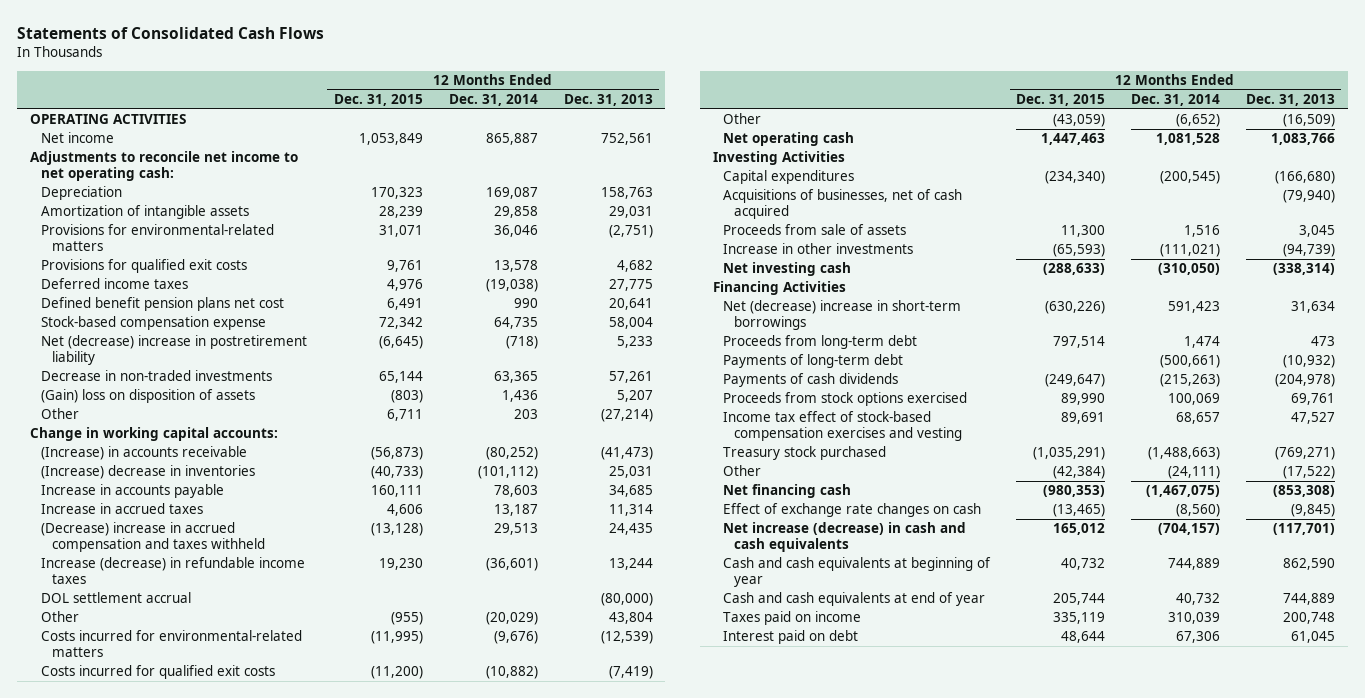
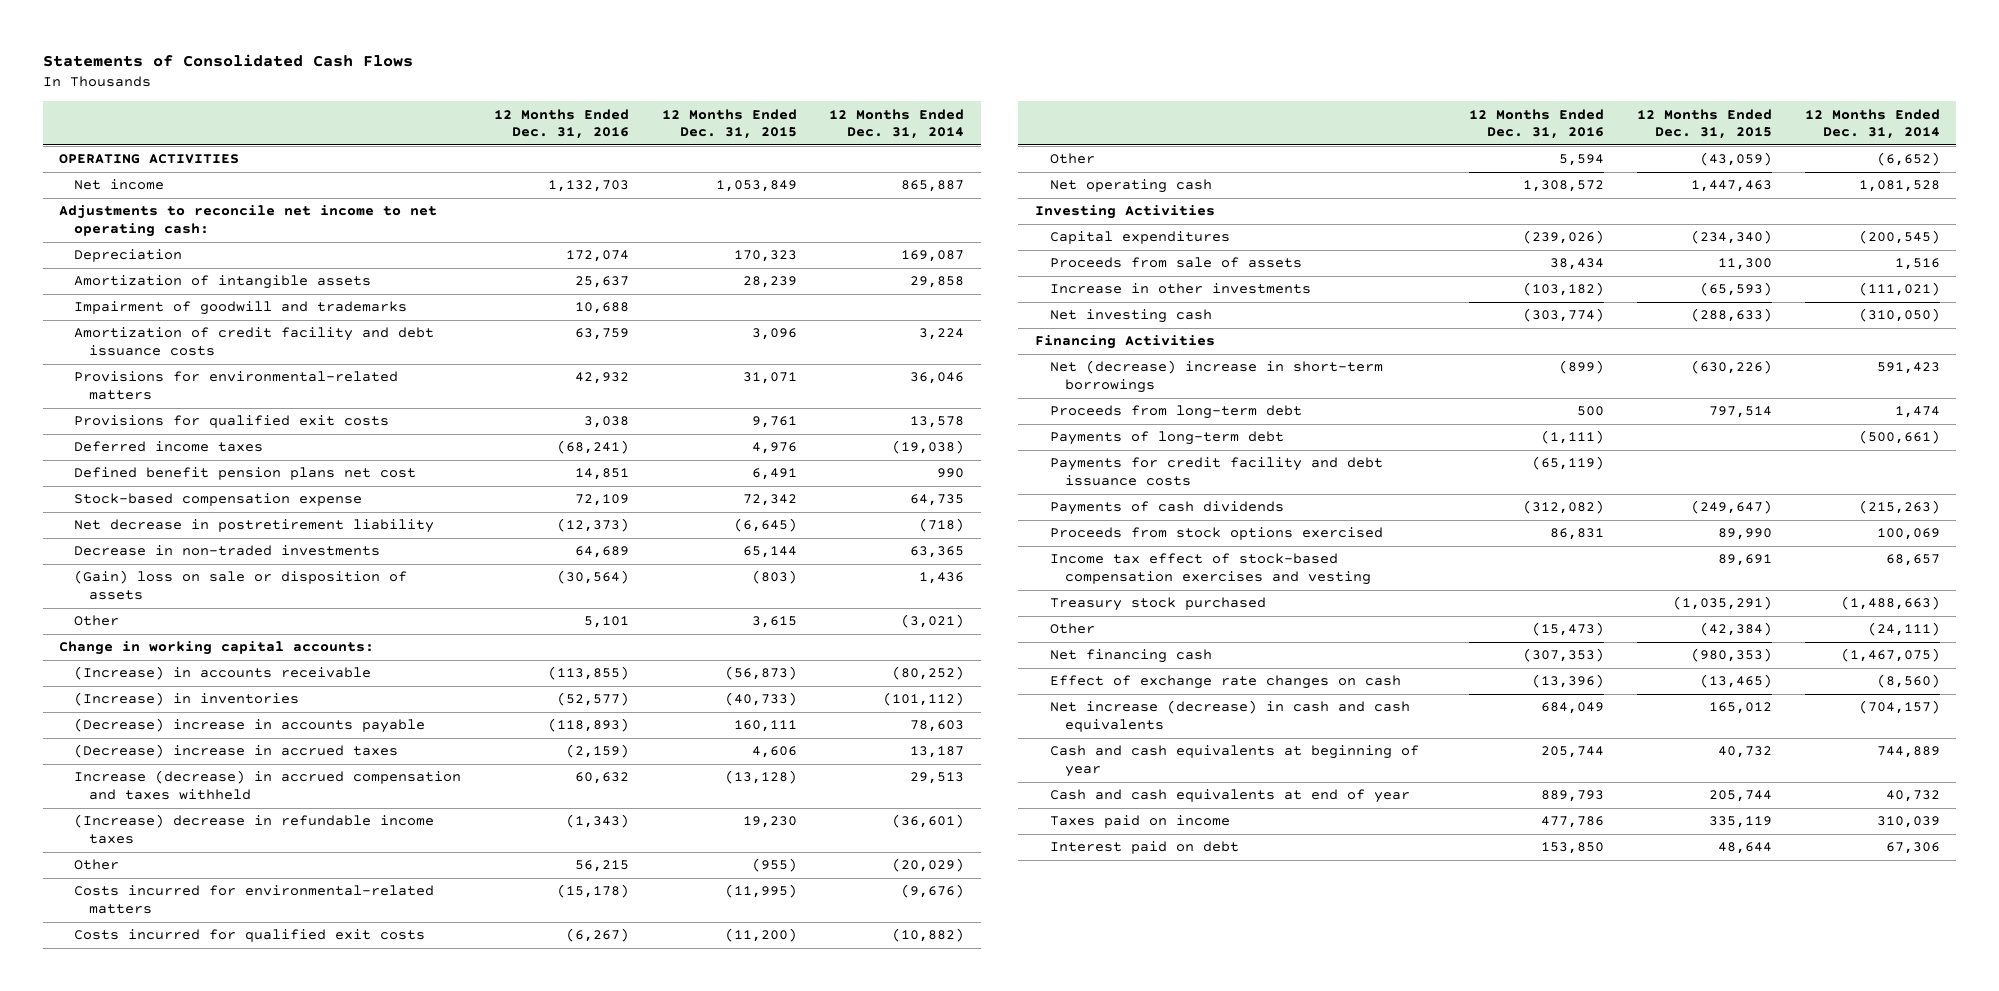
- | 12 Months Ended Dec. 31, 2015 | 12 Months Ended Dec. 31, 2014 | 12 Months Ended Dec. 31, 2013
+ | 12 Months Ended Dec. 31, 2016 | 12 Months Ended Dec. 31, 2015 | 12 Months Ended Dec. 31, 2014
+ Impairment of goodwill and trademarks | 10,688 | |
+ Amortization of credit facility and debt issuance costs | 63,759 | 3,096 | 3,224
- Net (decrease) increase in postretirement liability | (6,645) | (718) | 5,233
+ Net decrease in postretirement liability | (12,373) | (6,645) | (718)
- (Gain) loss on disposition of assets | (803) | 1,436 | 5,207
- Other | 6,711 | 203 | (27,214)
+ (Gain) loss on sale or disposition of assets | (30,564) | (803) | 1,436
+ Other | 5,101 | 3,615 | (3,021)
- (Increase) decrease in inventories | (40,733) | (101,112) | 25,031
- Increase in accounts payable | 160,111 | 78,603 | 34,685
- Increase in accrued taxes | 4,606 | 13,187 | 11,314
- (Decrease) increase in accrued compensation and taxes withheld | (13,128) | 29,513 | 24,435
- Increase (decrease) in refundable income taxes | 19,230 | (36,601) | 13,244
- DOL settlement accrual | | | (80,000)
+ (Increase) in inventories | (52,577) | (40,733) | (101,112)
+ (Decrease) increase in accounts payable | (118,893) | 160,111 | 78,603
+ (Decrease) increase in accrued taxes | (2,159) | 4,606 | 13,187
+ Increase (decrease) in accrued compensation and taxes withheld | 60,632 | (13,128) | 29,513
+ (Increase) decrease in refundable income taxes | (1,343) | 19,230 | (36,601)
- Acquisitions of businesses, net of cash acquired | | | (79,940)
+ Payments for credit facility and debt issuance costs | (65,119) | |

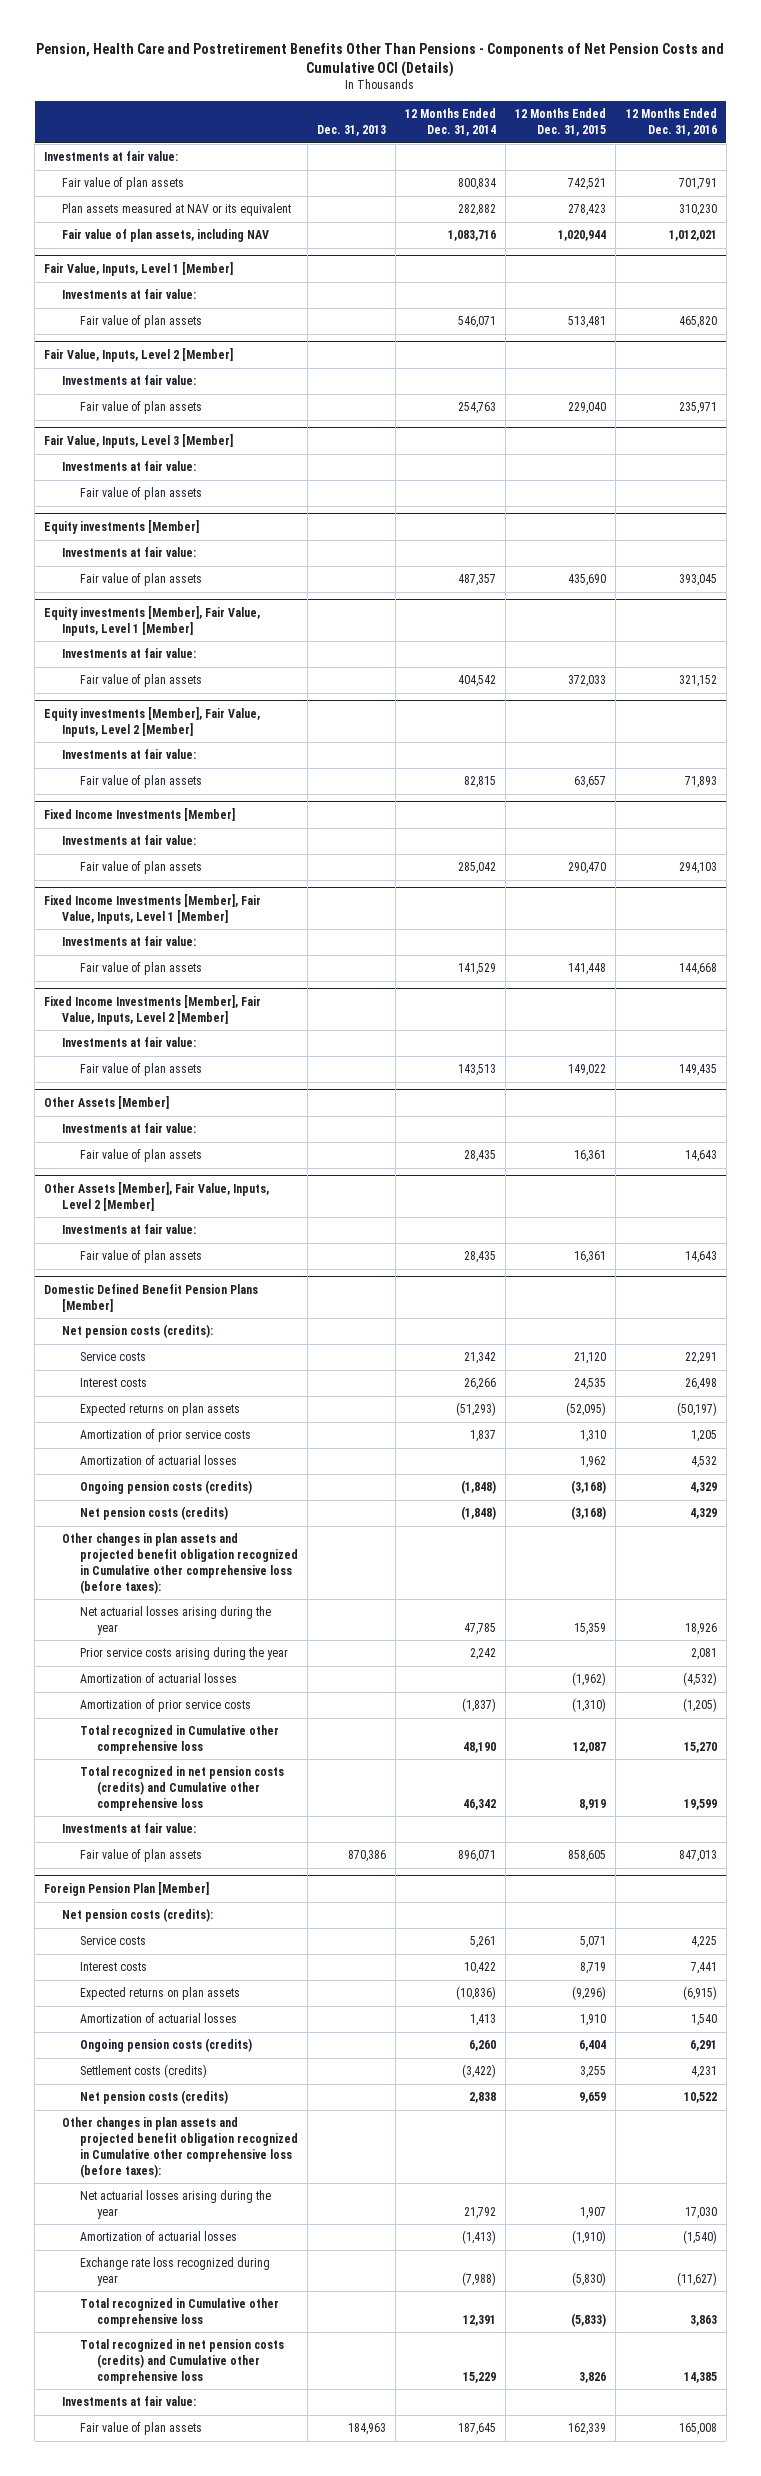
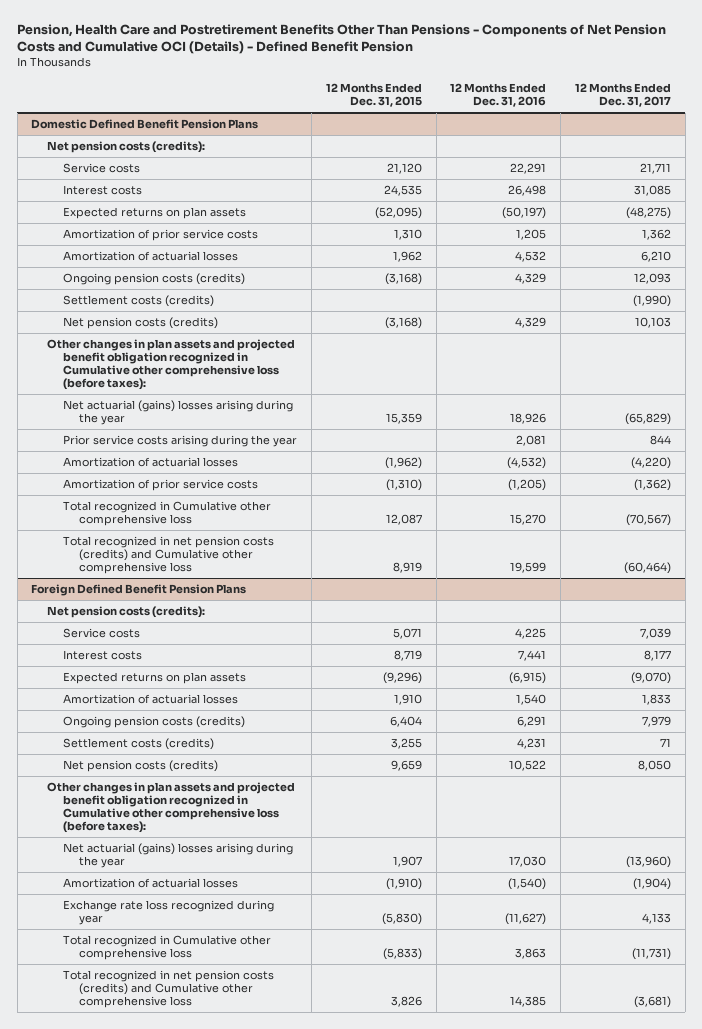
- Pension, Health Care and Postretirement Benefits Other Than Pensions - Components of Net Pension Costs and Cumulative OCI (Details)
+ Pension, Health Care and Postretirement Benefits Other Than Pensions - Components of Net Pension Costs and Cumulative OCI (Details) - Defined Benefit Pension
- | Dec. 31, 2013 | 12 Months Ended Dec. 31, 2014 | 12 Months Ended Dec. 31, 2015 | 12 Months Ended Dec. 31, 2016
+ | 12 Months Ended Dec. 31, 2015 | 12 Months Ended Dec. 31, 2016 | 12 Months Ended Dec. 31, 2017
- Investments at fair value:
- Fair value of plan assets | | 800,834 | 742,521 | 701,791
- Plan assets measured at NAV or its equivalent | | 282,882 | 278,423 | 310,230
- Fair value of plan assets, including NAV | | 1,083,716 | 1,020,944 | 1,012,021
- Fair Value, Inputs, Level 1 [Member]
- Investments at fair value:
- Fair value of plan assets | | 546,071 | 513,481 | 465,820
- Fair Value, Inputs, Level 2 [Member]
- Investments at fair value:
- Fair value of plan assets | | 254,763 | 229,040 | 235,971
- Fair Value, Inputs, Level 3 [Member]
- Investments at fair value:
- Fair value of plan assets
- Equity investments [Member]
- Investments at fair value:
- Fair value of plan assets | | 487,357 | 435,690 | 393,045
- Equity investments [Member], Fair Value, Inputs, Level 1 [Member]
- Investments at fair value:
- Fair value of plan assets | | 404,542 | 372,033 | 321,152
- Equity investments [Member], Fair Value, Inputs, Level 2 [Member]
- Investments at fair value:
- Fair value of plan assets | | 82,815 | 63,657 | 71,893
- Fixed Income Investments [Member]
- Investments at fair value:
- Fair value of plan assets | | 285,042 | 290,470 | 294,103
- Fixed Income Investments [Member], Fair Value, Inputs, Level 1 [Member]
- Investments at fair value:
- Fair value of plan assets | | 141,529 | 141,448 | 144,668
- Fixed Income Investments [Member], Fair Value, Inputs, Level 2 [Member]
- Investments at fair value:
- Fair value of plan assets | | 143,513 | 149,022 | 149,435
- Other Assets [Member]
- Investments at fair value:
- Fair value of plan assets | | 28,435 | 16,361 | 14,643
- Other Assets [Member], Fair Value, Inputs, Level 2 [Member]
- Investments at fair value:
- Fair value of plan assets | | 28,435 | 16,361 | 14,643
- Domestic Defined Benefit Pension Plans [Member]
+ Domestic Defined Benefit Pension Plans
+ Settlement costs (credits) | | | (1,990)
- Net actuarial losses arising during the year | | 47,785 | 15,359 | 18,926
+ Net actuarial (gains) losses arising during the year | 15,359 | 18,926 | (65,829)
- Investments at fair value:
- Fair value of plan assets | 870,386 | 896,071 | 858,605 | 847,013
- Foreign Pension Plan [Member]
+ Foreign Defined Benefit Pension Plans
- Net actuarial losses arising during the year | | 21,792 | 1,907 | 17,030
+ Net actuarial (gains) losses arising during the year | 1,907 | 17,030 | (13,960)
- Investments at fair value:
- Fair value of plan assets | 184,963 | 187,645 | 162,339 | 165,008

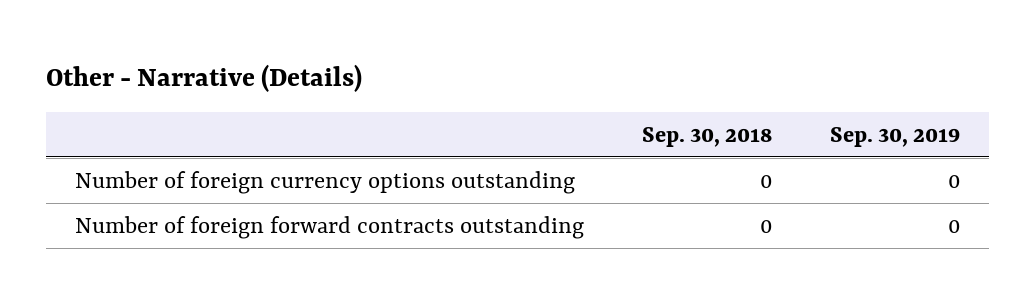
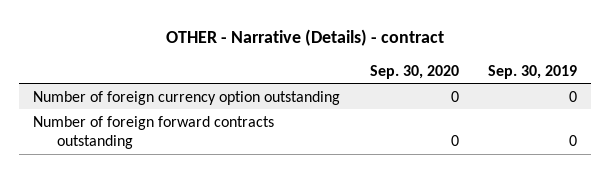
- Other - Narrative (Details)
+ OTHER - Narrative (Details) - contract
- | Sep. 30, 2018 | Sep. 30, 2019
+ | Sep. 30, 2020 | Sep. 30, 2019
- Number of foreign currency options outstanding | 0 | 0
+ Number of foreign currency option outstanding | 0 | 0

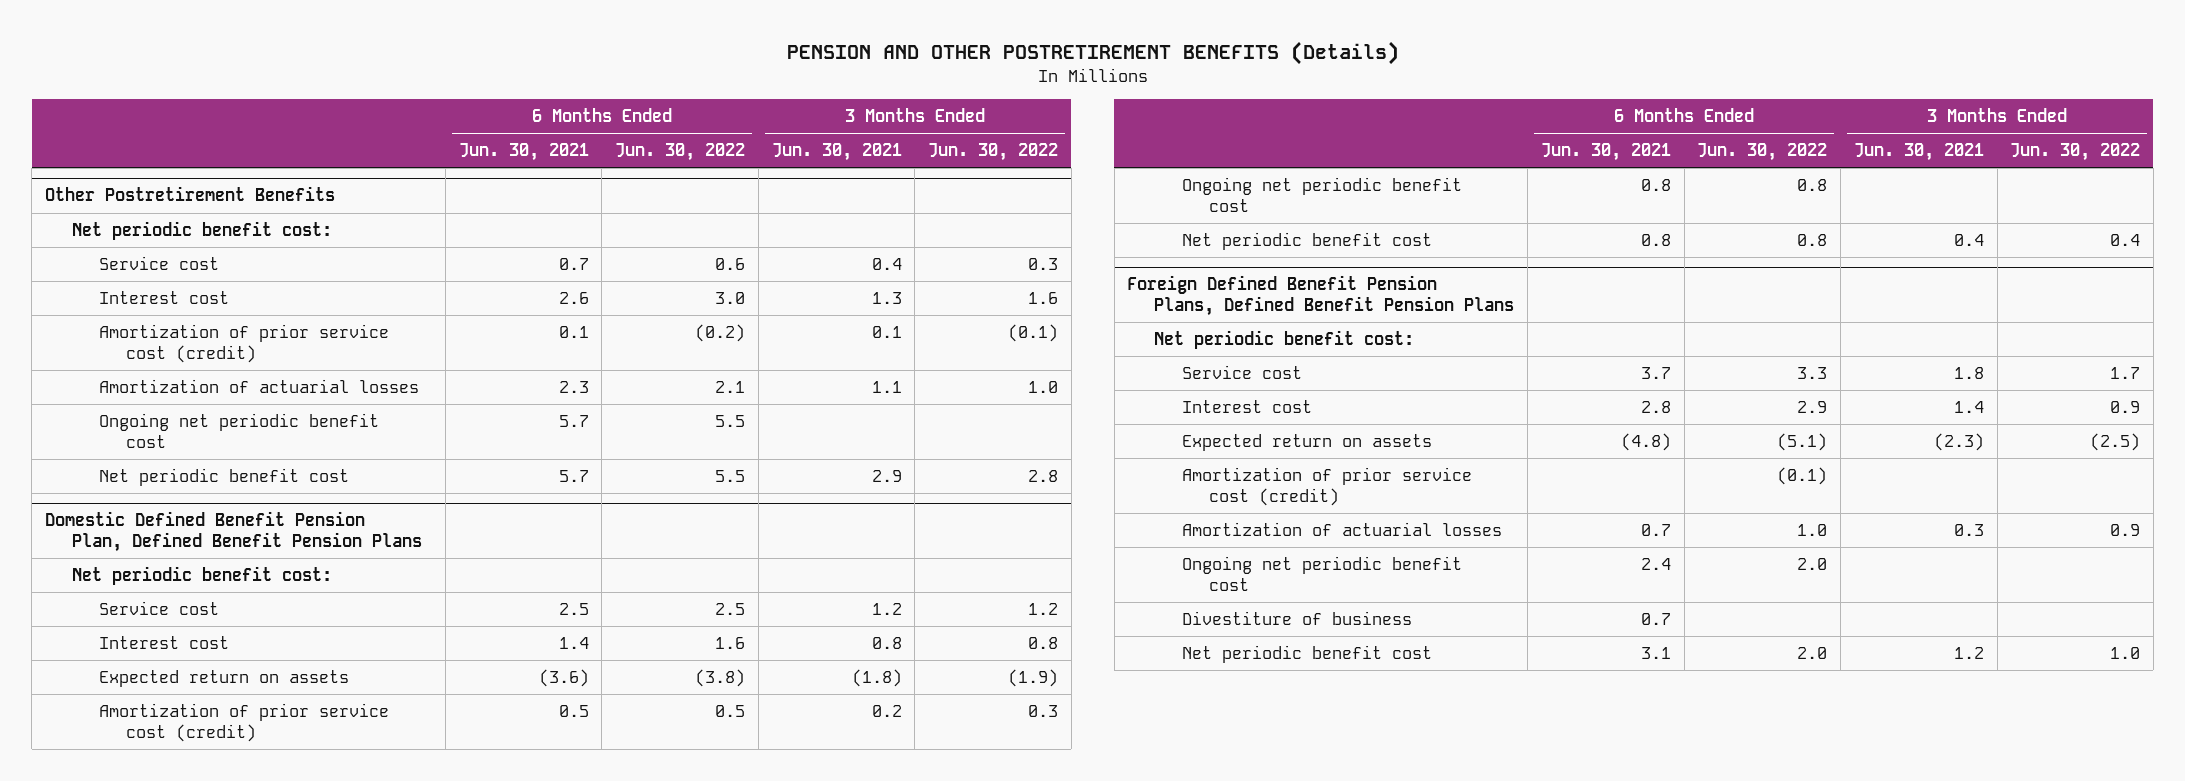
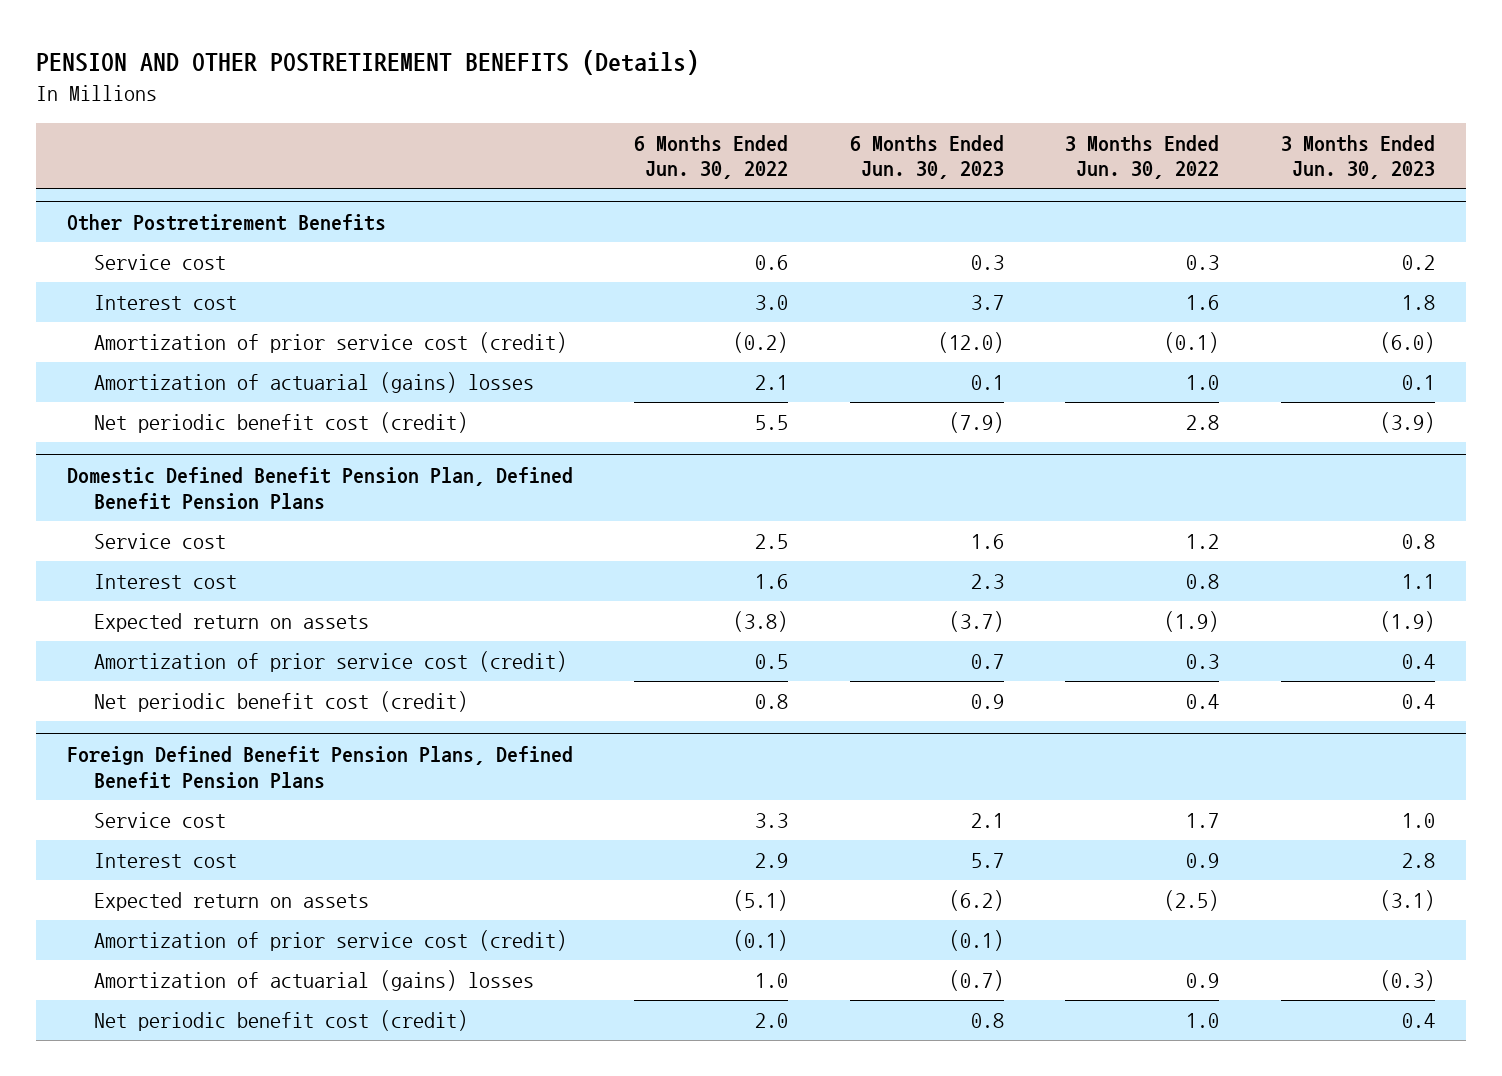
- | 6 Months Ended Jun. 30, 2021 | 6 Months Ended Jun. 30, 2022 | 3 Months Ended Jun. 30, 2021 | 3 Months Ended Jun. 30, 2022
+ | 6 Months Ended Jun. 30, 2022 | 6 Months Ended Jun. 30, 2023 | 3 Months Ended Jun. 30, 2022 | 3 Months Ended Jun. 30, 2023
@ Other Postretirement Benefits
- Net periodic benefit cost:
- Amortization of actuarial losses | 2.3 | 2.1 | 1.1 | 1.0
- Ongoing net periodic benefit cost | 5.7 | 5.5 | |
- Net periodic benefit cost | 5.7 | 5.5 | 2.9 | 2.8
+ Amortization of actuarial (gains) losses | 2.1 | 0.1 | 1.0 | 0.1
+ Net periodic benefit cost (credit) | 5.5 | (7.9) | 2.8 | (3.9)
@ Domestic Defined Benefit Pension Plan, Defined Benefit Pension Plans
- Net periodic benefit cost:
- Ongoing net periodic benefit cost | 0.8 | 0.8 | |
- Net periodic benefit cost | 0.8 | 0.8 | 0.4 | 0.4
+ Net periodic benefit cost (credit) | 0.8 | 0.9 | 0.4 | 0.4
@ Foreign Defined Benefit Pension Plans, Defined Benefit Pension Plans
- Net periodic benefit cost:
- Amortization of actuarial losses | 0.7 | 1.0 | 0.3 | 0.9
- Ongoing net periodic benefit cost | 2.4 | 2.0 | |
- Divestiture of business | 0.7 | | |
- Net periodic benefit cost | 3.1 | 2.0 | 1.2 | 1.0
+ Amortization of actuarial (gains) losses | 1.0 | (0.7) | 0.9 | (0.3)
+ Net periodic benefit cost (credit) | 2.0 | 0.8 | 1.0 | 0.4

